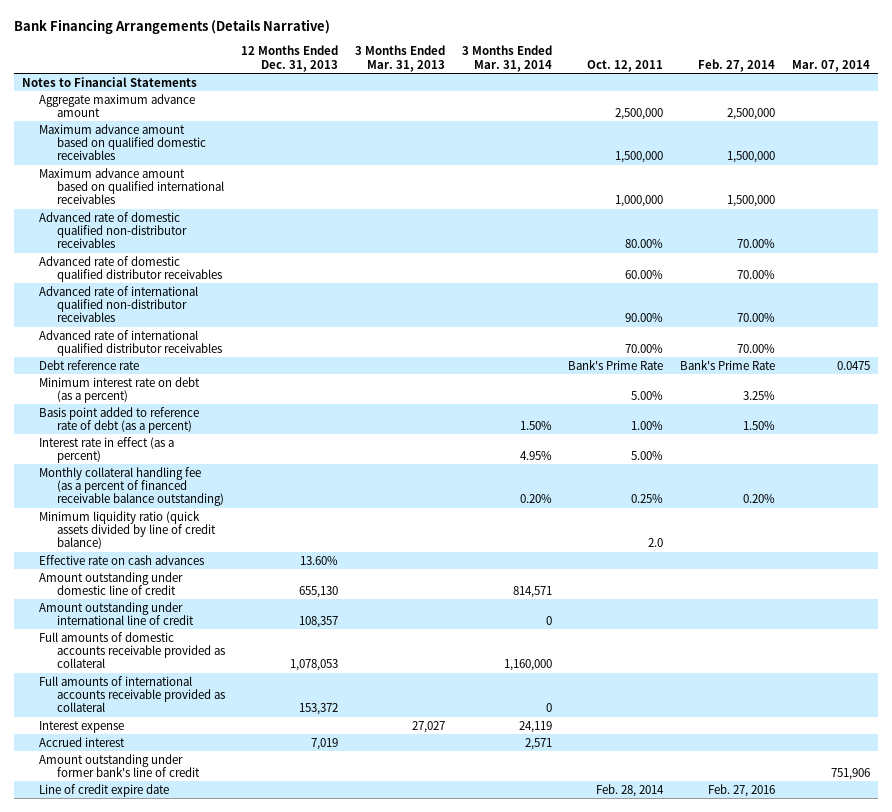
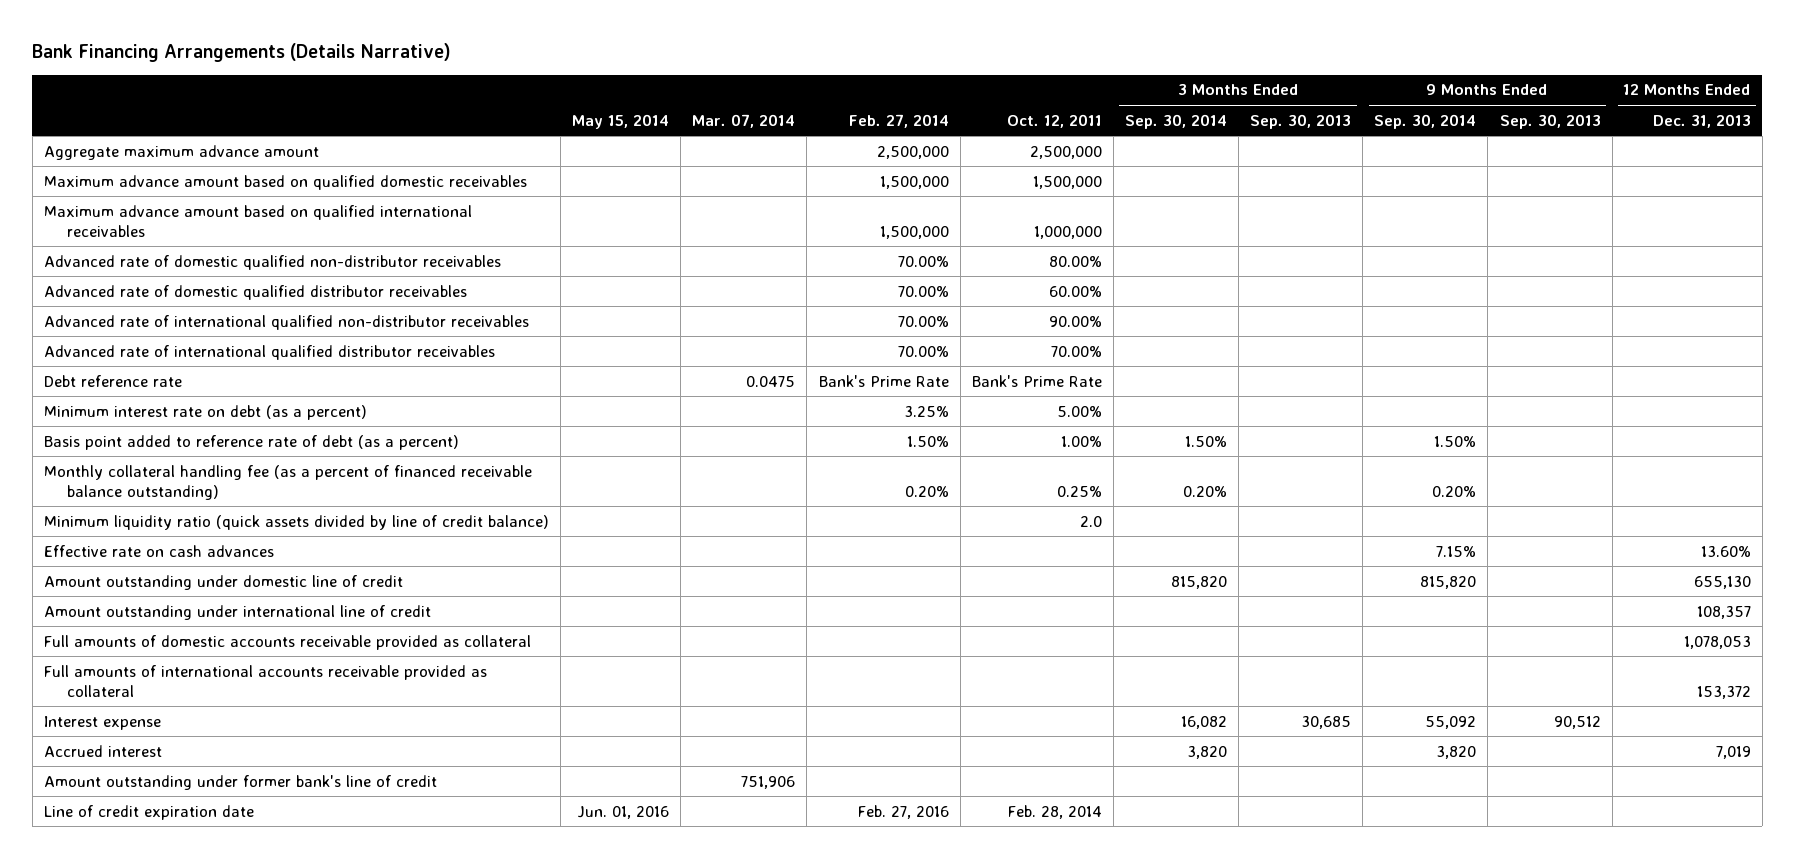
- | 12 Months Ended Dec. 31, 2013 | 3 Months Ended Mar. 31, 2013 | 3 Months Ended Mar. 31, 2014 | Oct. 12, 2011 | Feb. 27, 2014 | Mar. 07, 2014
+ | May 15, 2014 | Mar. 07, 2014 | Feb. 27, 2014 | Oct. 12, 2011 | 3 Months Ended Sep. 30, 2014 | 3 Months Ended Sep. 30, 2013 | 9 Months Ended Sep. 30, 2014 | 9 Months Ended Sep. 30, 2013 | 12 Months Ended Dec. 31, 2013
- Notes to Financial Statements
- Interest rate in effect (as a percent) | | | 4.95% | 5.00% | |
- Line of credit expire date | | | | Feb. 28, 2014 | Feb. 27, 2016 |
+ Line of credit expiration date | Jun. 01, 2016 | | Feb. 27, 2016 | Feb. 28, 2014 | | | | |

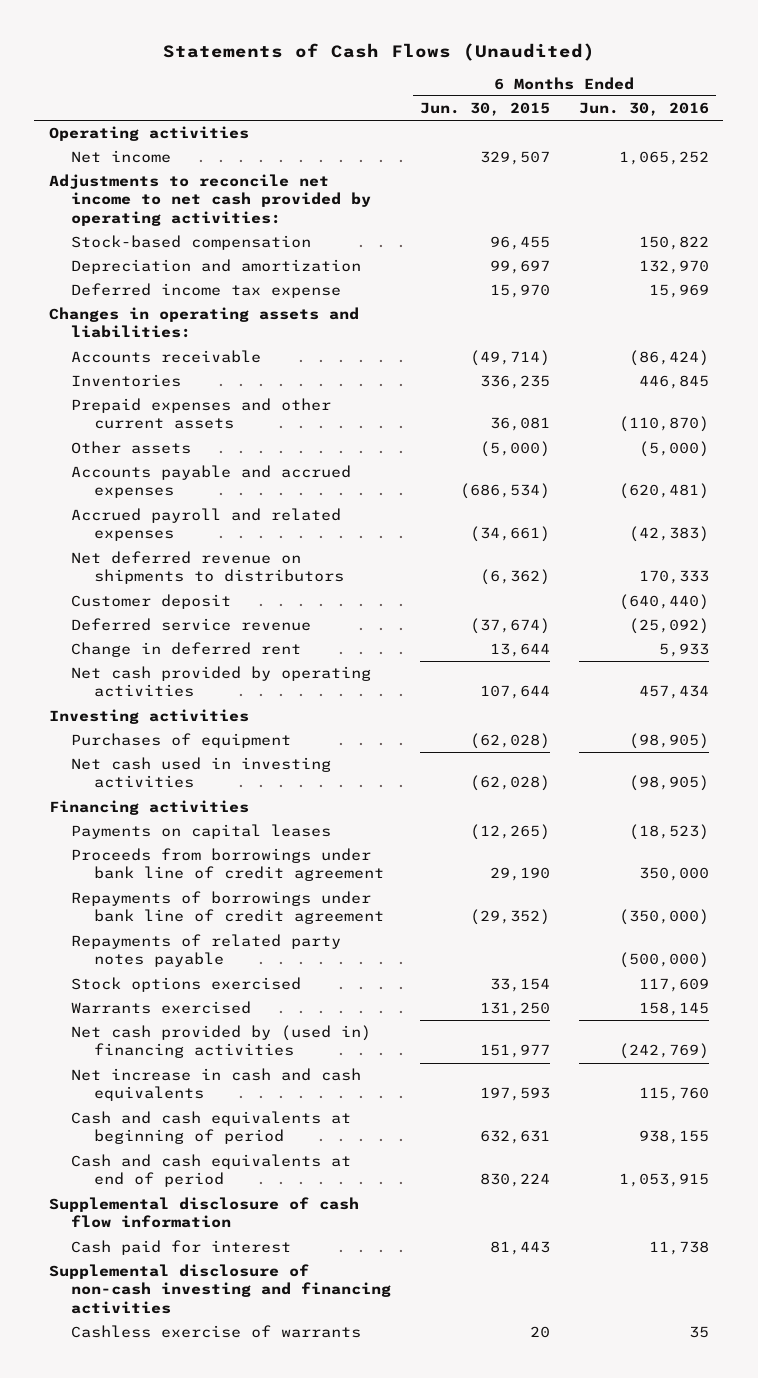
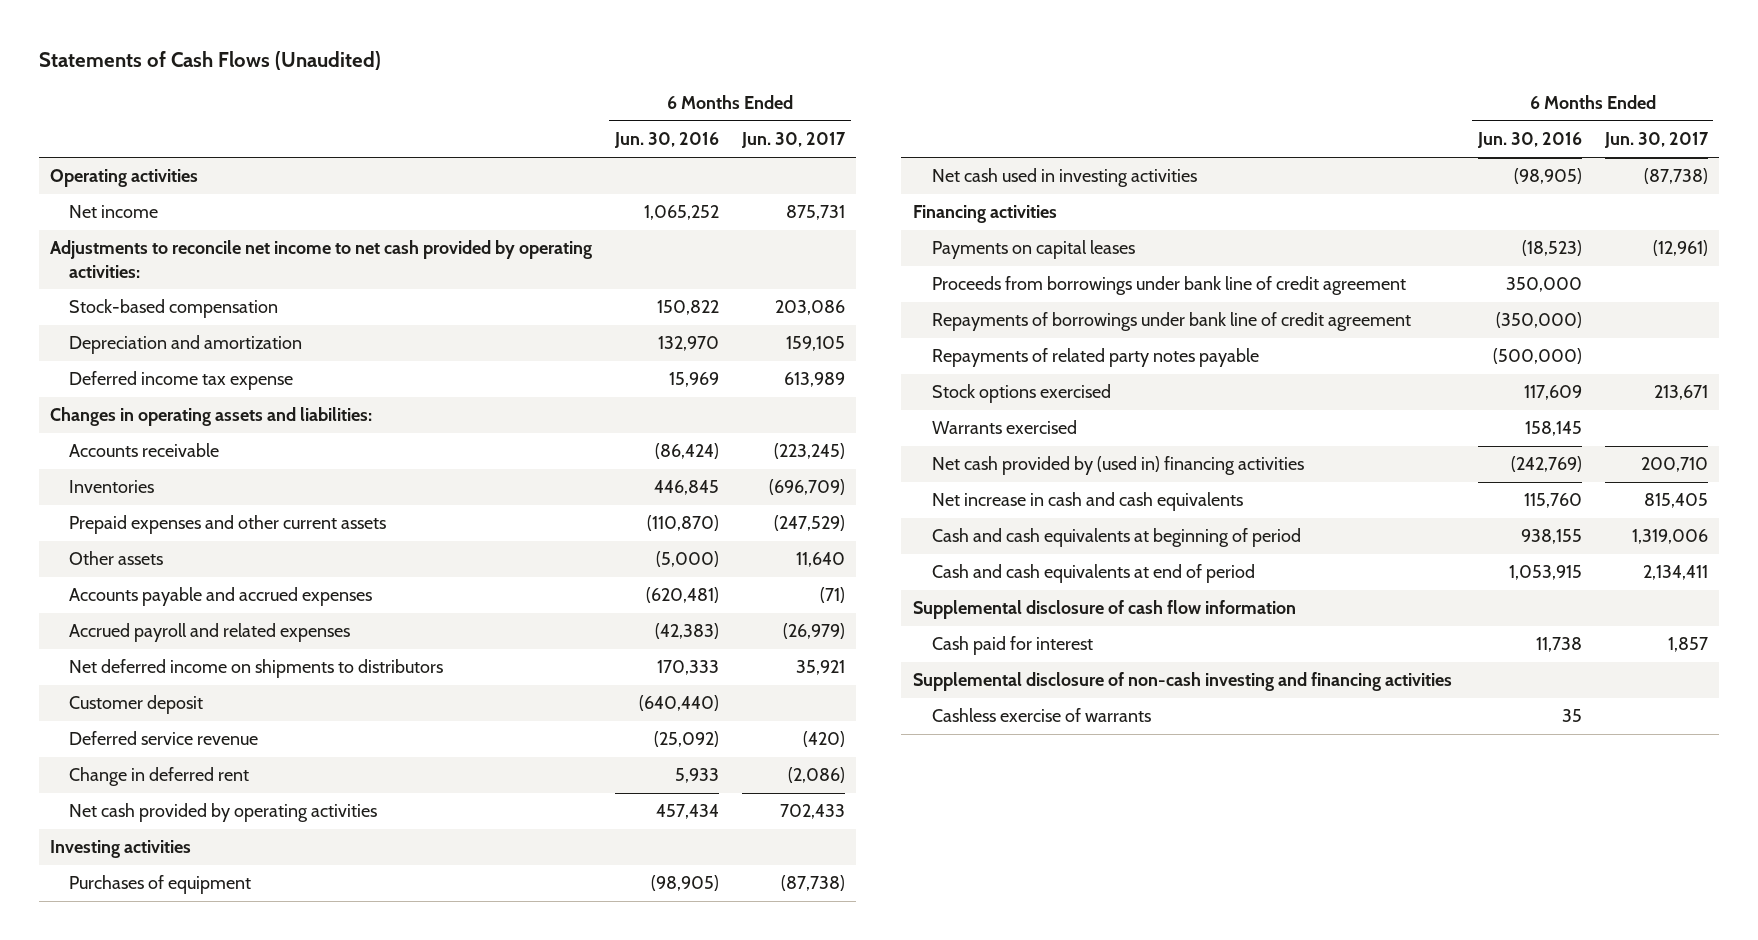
- | 6 Months Ended Jun. 30, 2015 | 6 Months Ended Jun. 30, 2016
+ | 6 Months Ended Jun. 30, 2016 | 6 Months Ended Jun. 30, 2017
- Net deferred revenue on shipments to distributors | (6,362) | 170,333
+ Net deferred income on shipments to distributors | 170,333 | 35,921

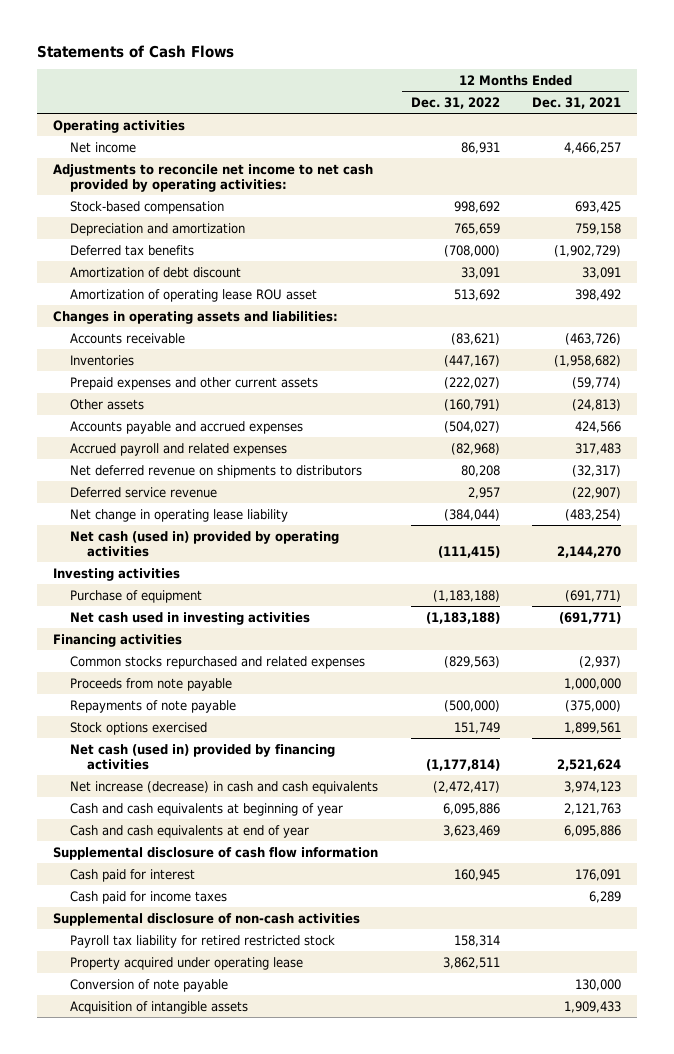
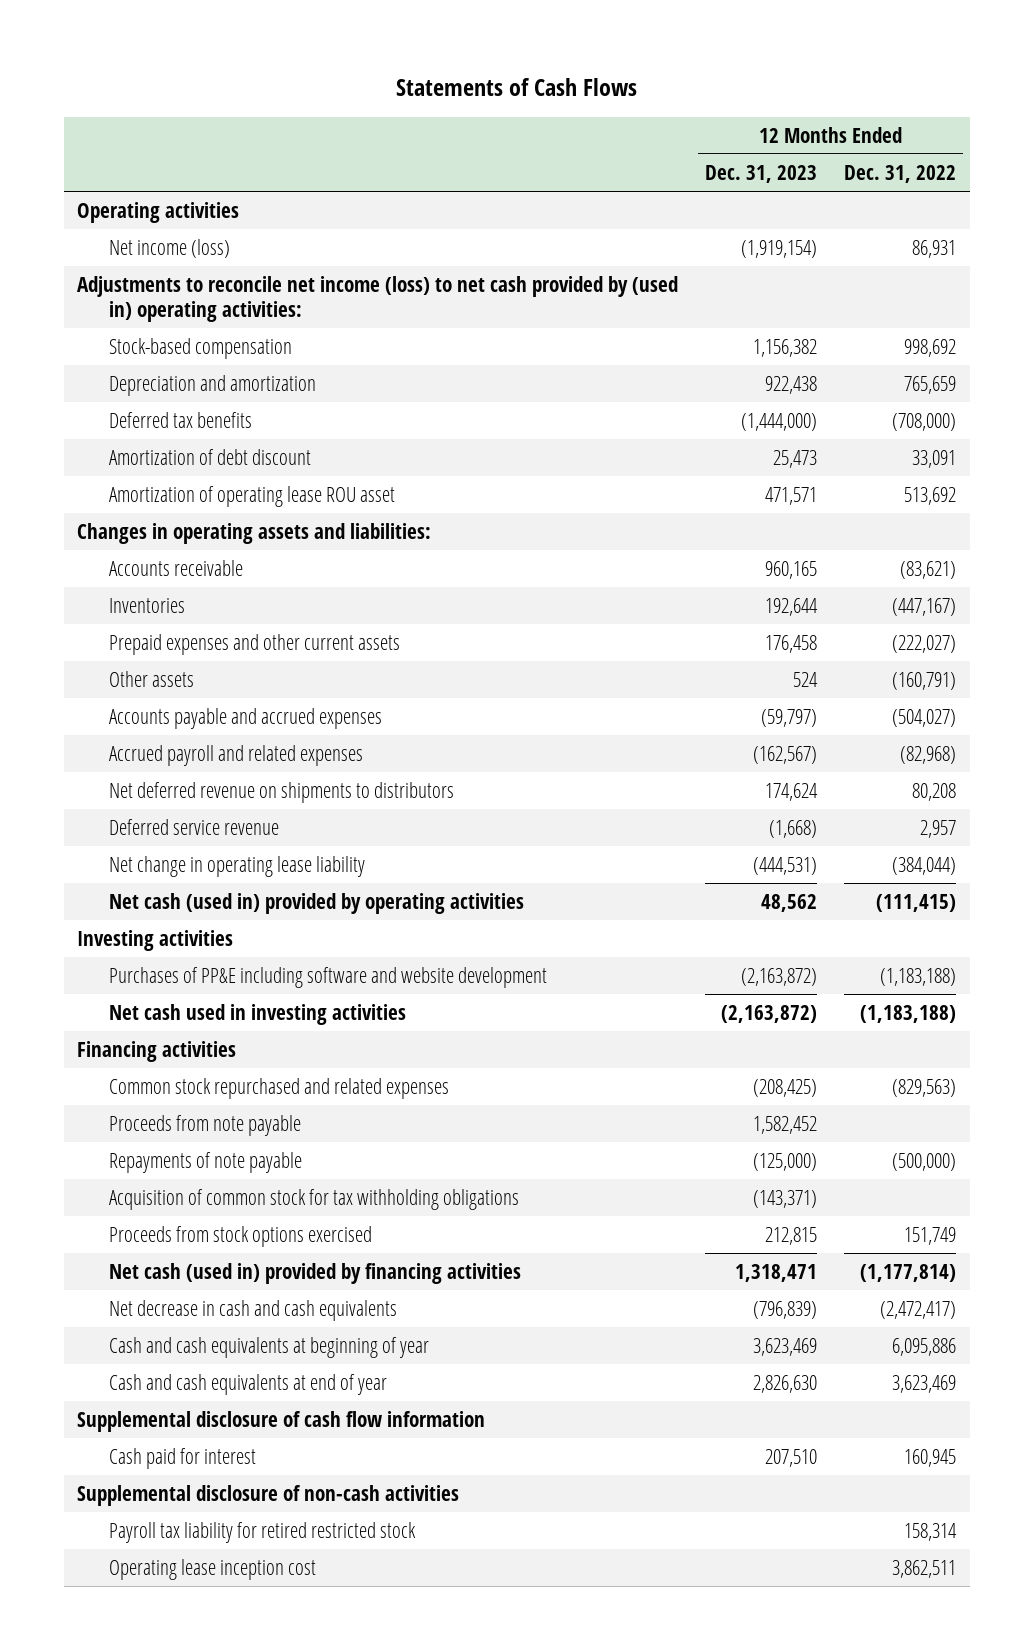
- | 12 Months Ended Dec. 31, 2022 | 12 Months Ended Dec. 31, 2021
+ | 12 Months Ended Dec. 31, 2023 | 12 Months Ended Dec. 31, 2022
- Net income | 86,931 | 4,466,257
- Adjustments to reconcile net income to net cash provided by operating activities:
+ Net income (loss) | (1,919,154) | 86,931
+ Adjustments to reconcile net income (loss) to net cash provided by (used in) operating activities:
- Purchase of equipment | (1,183,188) | (691,771)
+ Purchases of PP&E including software and website development | (2,163,872) | (1,183,188)
- Common stocks repurchased and related expenses | (829,563) | (2,937)
+ Common stock repurchased and related expenses | (208,425) | (829,563)
- Stock options exercised | 151,749 | 1,899,561
+ Acquisition of common stock for tax withholding obligations | (143,371) |
+ Proceeds from stock options exercised | 212,815 | 151,749
- Net increase (decrease) in cash and cash equivalents | (2,472,417) | 3,974,123
+ Net decrease in cash and cash equivalents | (796,839) | (2,472,417)
- Cash paid for income taxes | | 6,289
- Property acquired under operating lease | 3,862,511 |
- Conversion of note payable | | 130,000
- Acquisition of intangible assets | | 1,909,433
+ Operating lease inception cost | | 3,862,511

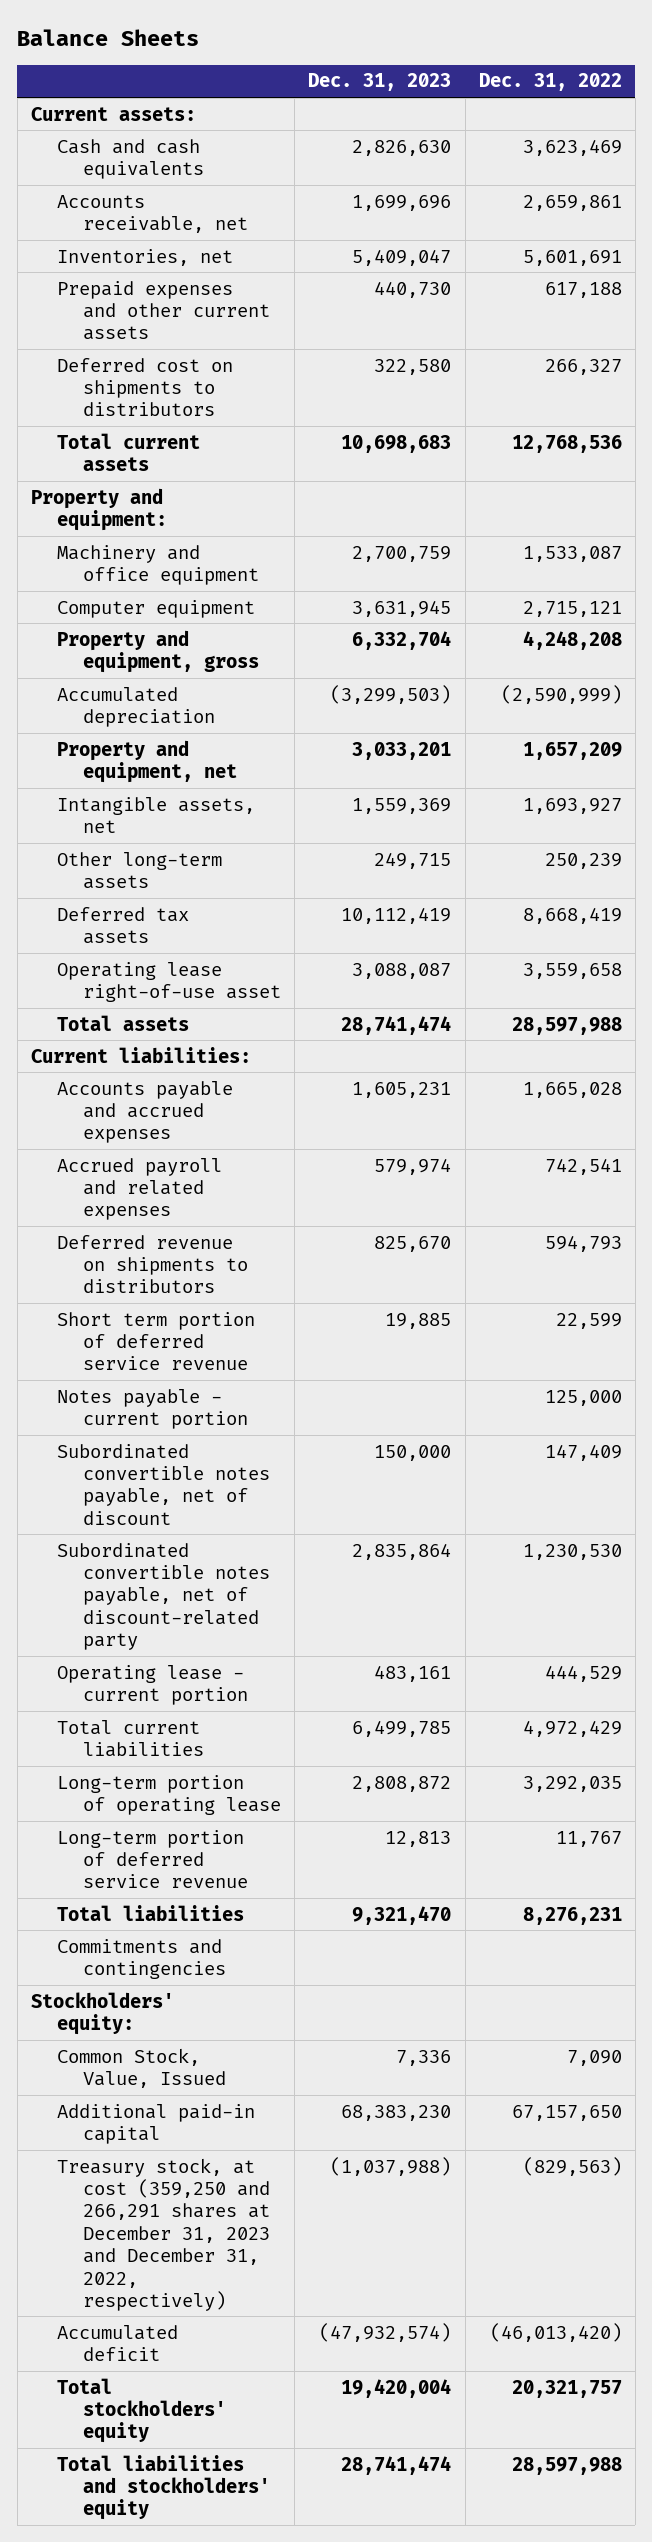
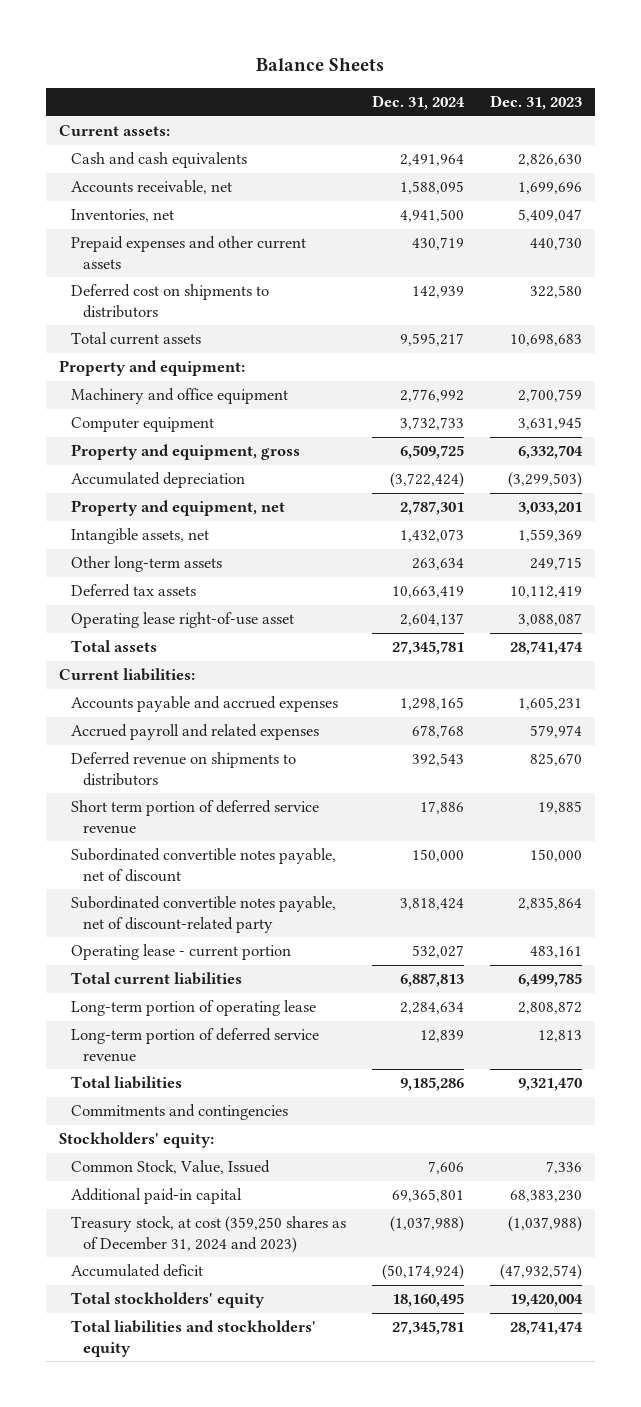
- | Dec. 31, 2023 | Dec. 31, 2022
+ | Dec. 31, 2024 | Dec. 31, 2023
- Notes payable - current portion | | 125,000
- Treasury stock, at cost (359,250 and 266,291 shares at December 31, 2023 and December 31, 2022, respectively) | (1,037,988) | (829,563)
+ Treasury stock, at cost (359,250 shares as of December 31, 2024 and 2023) | (1,037,988) | (1,037,988)

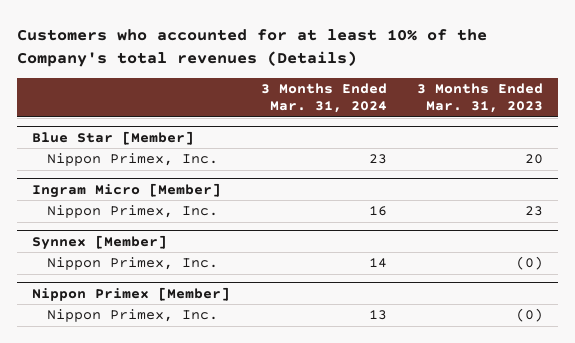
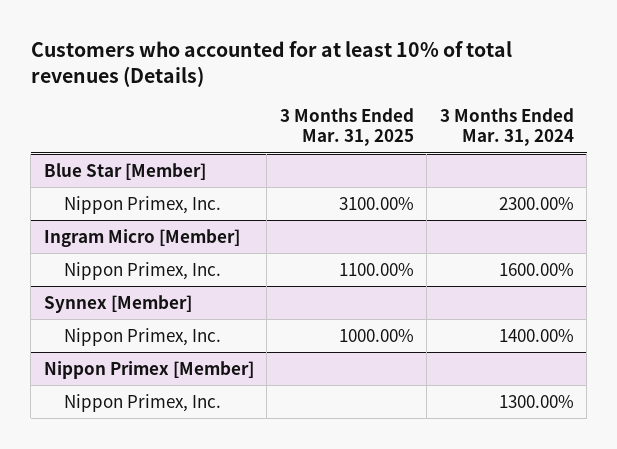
- Customers who accounted for at least 10% of the Company's total revenues (Details)
+ Customers who accounted for at least 10% of total revenues (Details)
- | 3 Months Ended Mar. 31, 2024 | 3 Months Ended Mar. 31, 2023
+ | 3 Months Ended Mar. 31, 2025 | 3 Months Ended Mar. 31, 2024
@ Blue Star [Member]
- Nippon Primex, Inc. | 23 | 20
+ Nippon Primex, Inc. | 3100.00% | 2300.00%
@ Ingram Micro [Member]
- Nippon Primex, Inc. | 16 | 23
+ Nippon Primex, Inc. | 1100.00% | 1600.00%
@ Synnex [Member]
- Nippon Primex, Inc. | 14 | (0)
+ Nippon Primex, Inc. | 1000.00% | 1400.00%
@ Nippon Primex [Member]
- Nippon Primex, Inc. | 13 | (0)
+ Nippon Primex, Inc. | | 1300.00%

